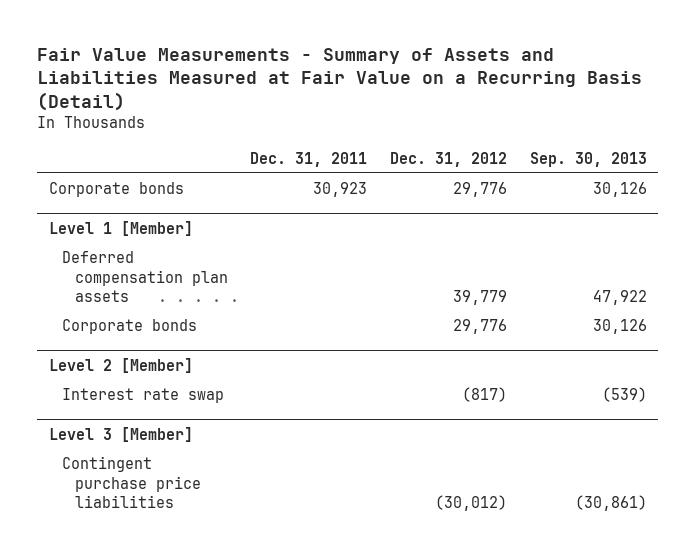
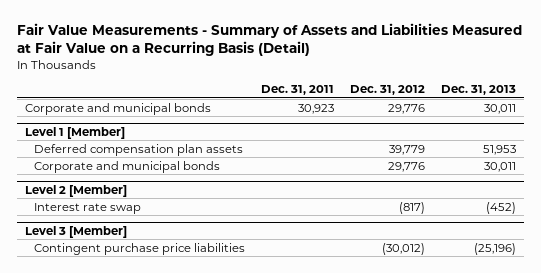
- | Dec. 31, 2011 | Dec. 31, 2012 | Sep. 30, 2013
+ | Dec. 31, 2011 | Dec. 31, 2012 | Dec. 31, 2013
- Corporate bonds | 30,923 | 29,776 | 30,126
+ Corporate and municipal bonds | 30,923 | 29,776 | 30,011
@ Level 1 [Member]
- Corporate bonds | | 29,776 | 30,126
+ Corporate and municipal bonds | | 29,776 | 30,011

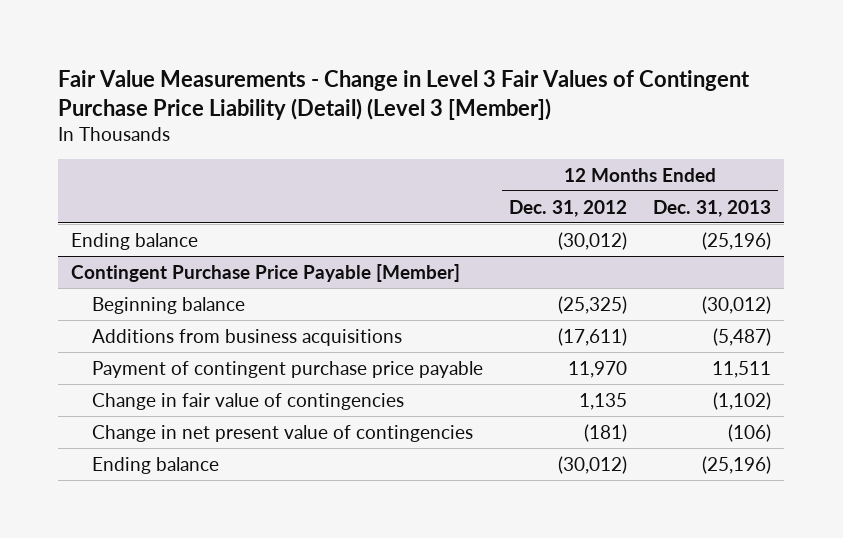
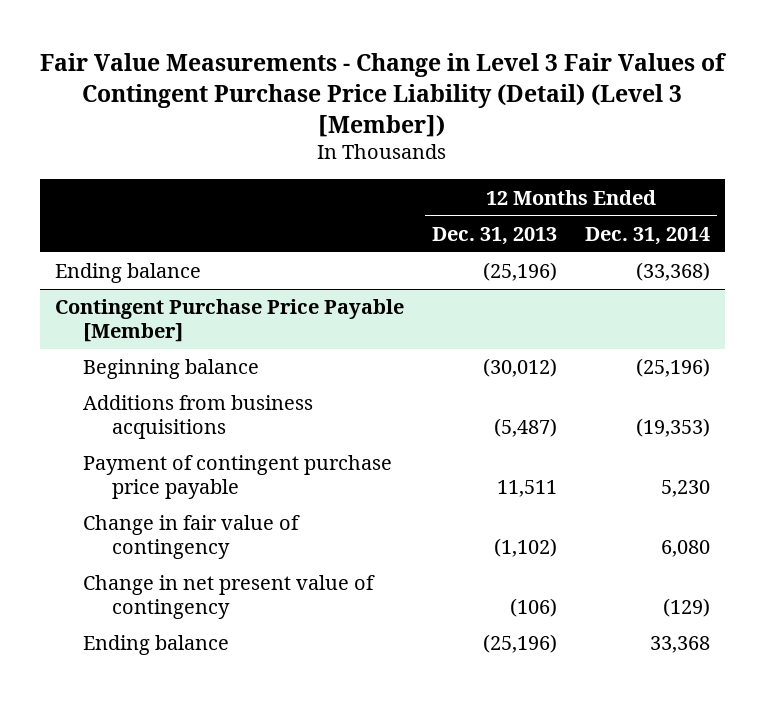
- | 12 Months Ended Dec. 31, 2012 | 12 Months Ended Dec. 31, 2013
+ | 12 Months Ended Dec. 31, 2013 | 12 Months Ended Dec. 31, 2014
@ Contingent Purchase Price Payable [Member]
- Change in fair value of contingencies | 1,135 | (1,102)
- Change in net present value of contingencies | (181) | (106)
+ Change in fair value of contingency | (1,102) | 6,080
+ Change in net present value of contingency | (106) | (129)

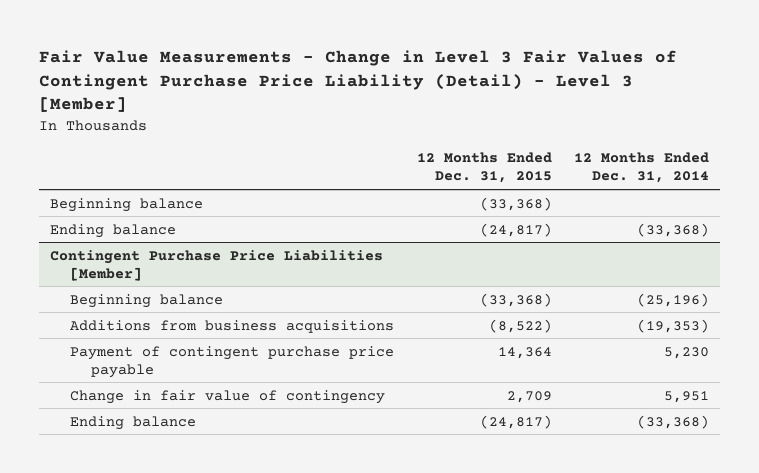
- Fair Value Measurements - Change in Level 3 Fair Values of Contingent Purchase Price Liability (Detail) (Level 3 [Member])
+ Fair Value Measurements - Change in Level 3 Fair Values of Contingent Purchase Price Liability (Detail) - Level 3 [Member]
- | 12 Months Ended Dec. 31, 2013 | 12 Months Ended Dec. 31, 2014
+ | 12 Months Ended Dec. 31, 2015 | 12 Months Ended Dec. 31, 2014
+ Beginning balance | (33,368) |
- Contingent Purchase Price Payable [Member]
+ Contingent Purchase Price Liabilities [Member]
- Change in fair value of contingency | (1,102) | 6,080
- Change in net present value of contingency | (106) | (129)
- Ending balance | (25,196) | 33,368
+ Change in fair value of contingency | 2,709 | 5,951
+ Ending balance | (24,817) | (33,368)

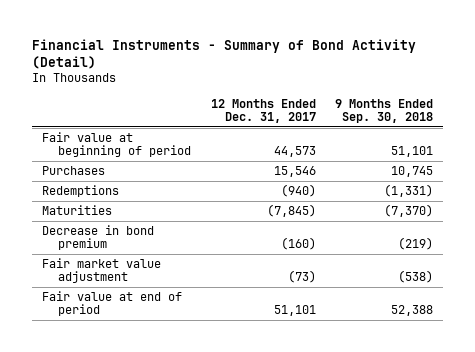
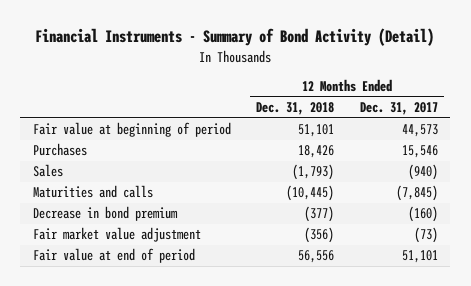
- | 12 Months Ended Dec. 31, 2017 | 9 Months Ended Sep. 30, 2018
+ | 12 Months Ended Dec. 31, 2018 | 12 Months Ended Dec. 31, 2017
- Redemptions | (940) | (1,331)
- Maturities | (7,845) | (7,370)
+ Sales | (1,793) | (940)
+ Maturities and calls | (10,445) | (7,845)

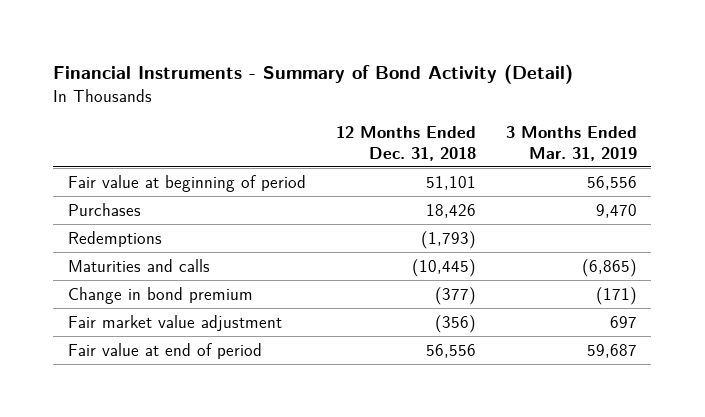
- | 12 Months Ended Dec. 31, 2018 | 12 Months Ended Dec. 31, 2017
+ | 12 Months Ended Dec. 31, 2018 | 3 Months Ended Mar. 31, 2019
- Sales | (1,793) | (940)
+ Redemptions | (1,793) |
- Decrease in bond premium | (377) | (160)
+ Change in bond premium | (377) | (171)

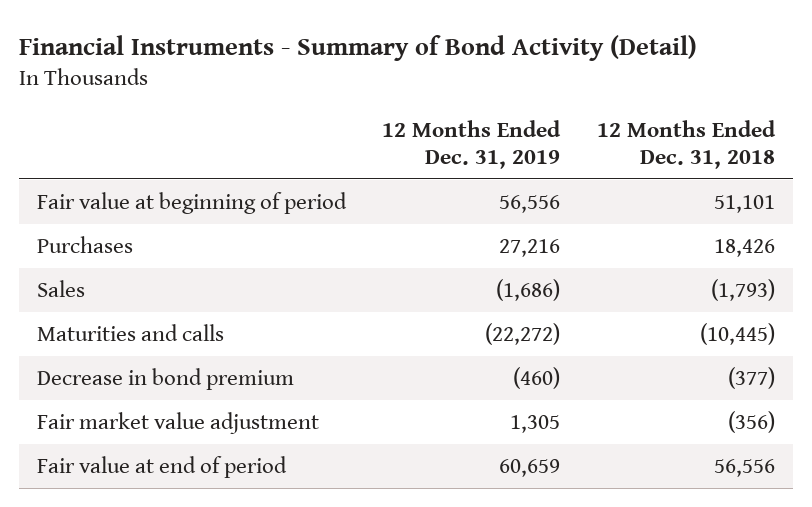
- | 12 Months Ended Dec. 31, 2018 | 3 Months Ended Mar. 31, 2019
+ | 12 Months Ended Dec. 31, 2019 | 12 Months Ended Dec. 31, 2018
- Redemptions | (1,793) |
+ Sales | (1,686) | (1,793)
- Change in bond premium | (377) | (171)
+ Decrease in bond premium | (460) | (377)

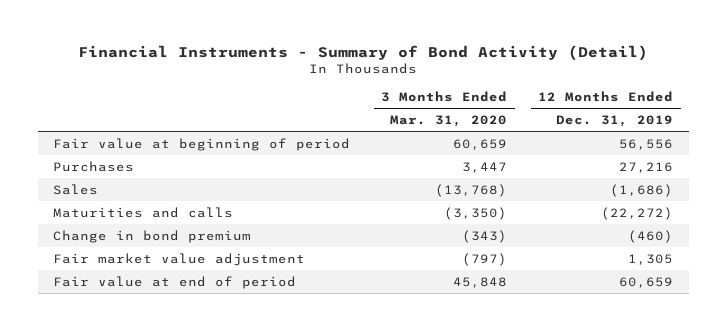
- | 12 Months Ended Dec. 31, 2019 | 12 Months Ended Dec. 31, 2018
+ | 3 Months Ended Mar. 31, 2020 | 12 Months Ended Dec. 31, 2019
- Decrease in bond premium | (460) | (377)
+ Change in bond premium | (343) | (460)

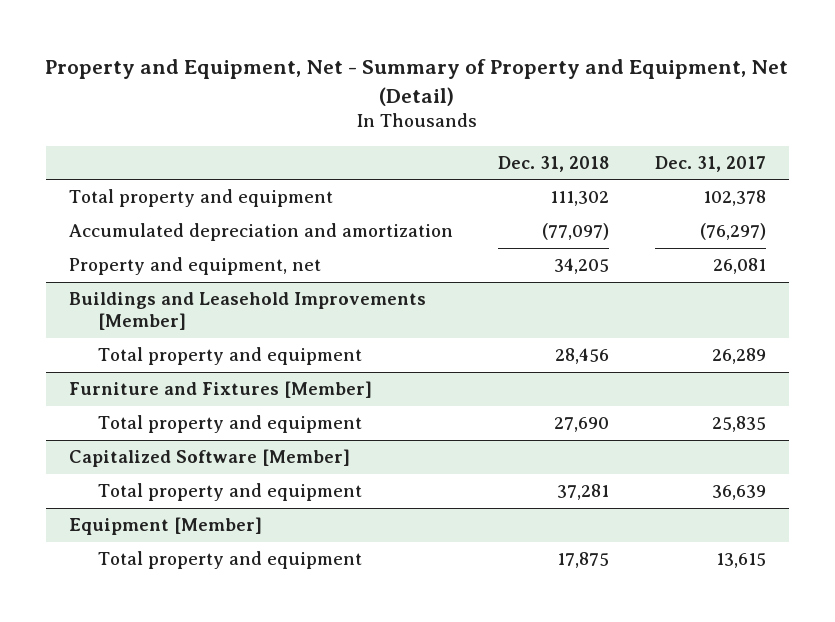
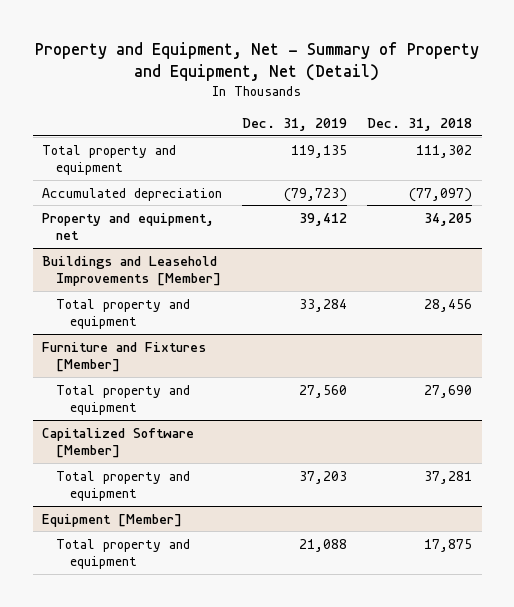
- | Dec. 31, 2018 | Dec. 31, 2017
+ | Dec. 31, 2019 | Dec. 31, 2018
- Accumulated depreciation and amortization | (77,097) | (76,297)
+ Accumulated depreciation | (79,723) | (77,097)

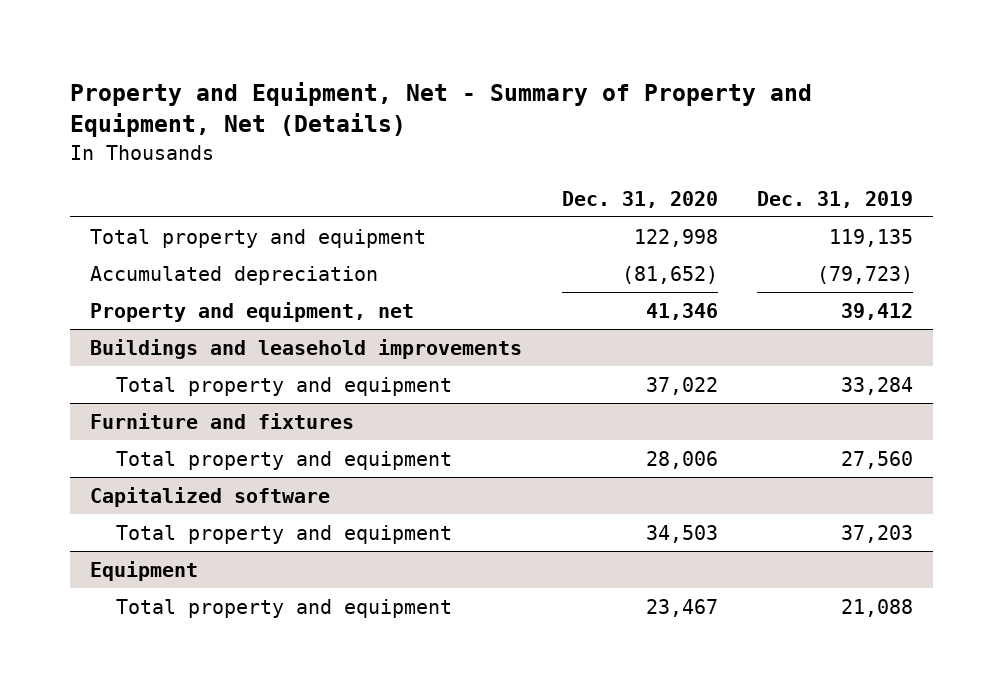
- Property and Equipment, Net - Summary of Property and Equipment, Net (Detail)
+ Property and Equipment, Net - Summary of Property and Equipment, Net (Details)
- | Dec. 31, 2019 | Dec. 31, 2018
+ | Dec. 31, 2020 | Dec. 31, 2019
- Buildings and Leasehold Improvements [Member]
+ Buildings and leasehold improvements
- Furniture and Fixtures [Member]
+ Furniture and fixtures
- Capitalized Software [Member]
+ Capitalized software
- Equipment [Member]
+ Equipment

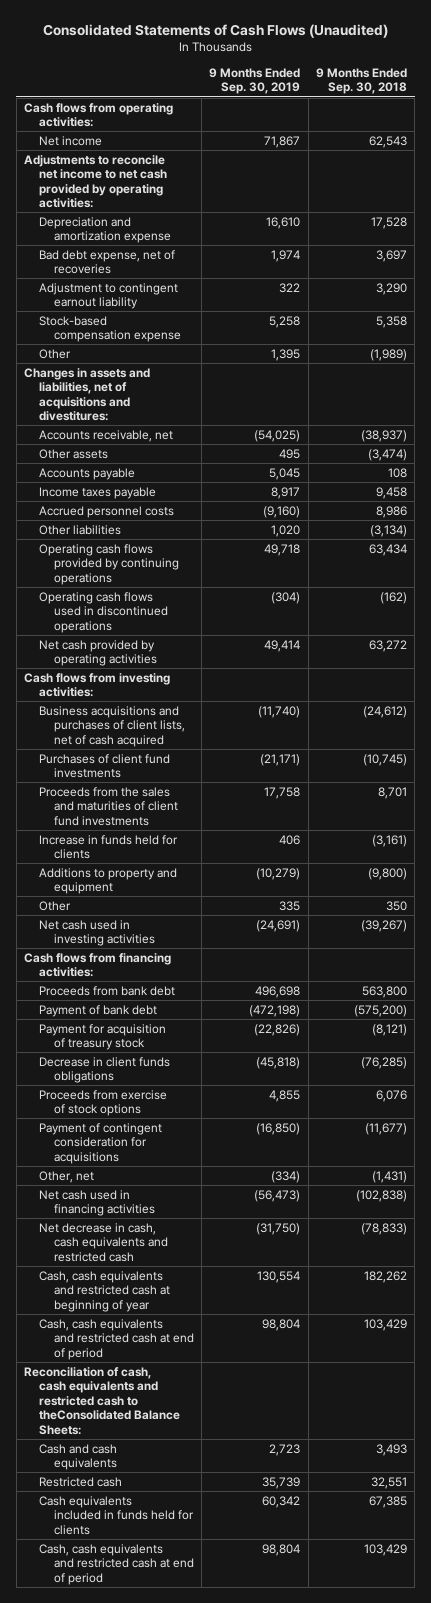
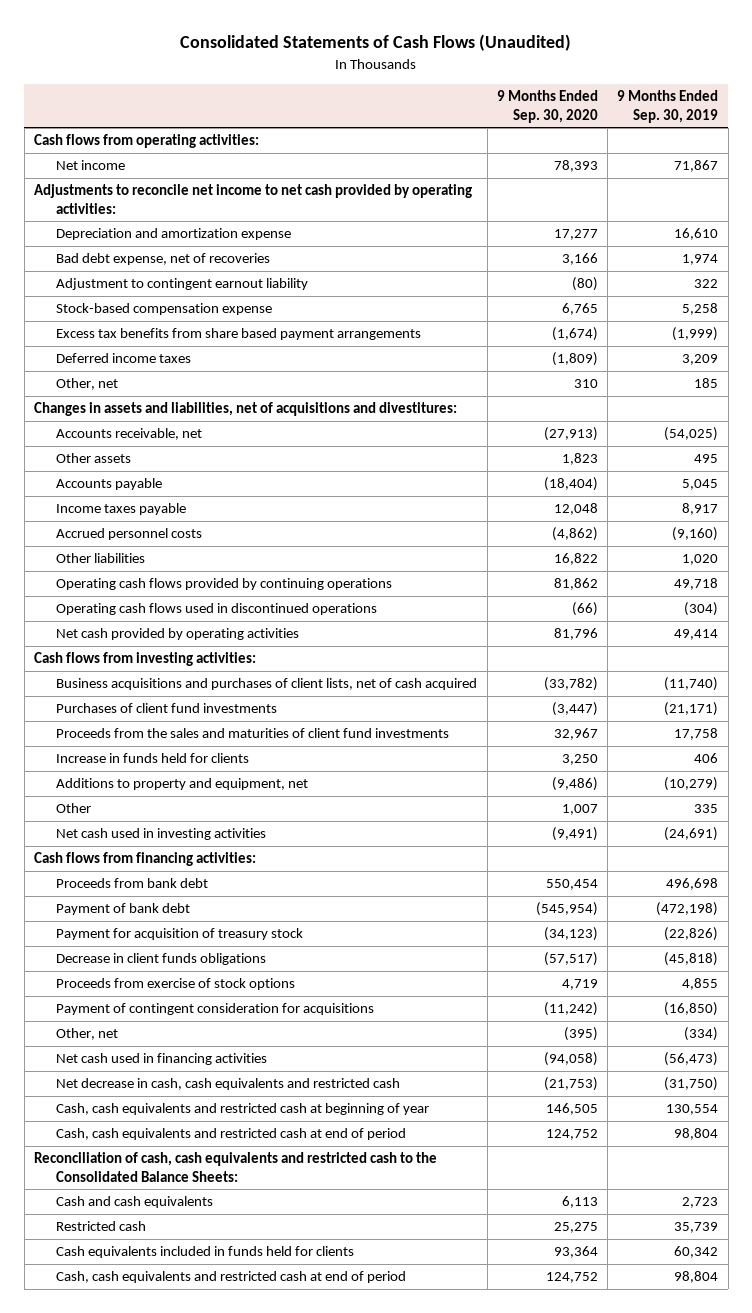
- | 9 Months Ended Sep. 30, 2019 | 9 Months Ended Sep. 30, 2018
+ | 9 Months Ended Sep. 30, 2020 | 9 Months Ended Sep. 30, 2019
- Other | 1,395 | (1,989)
+ Excess tax benefits from share based payment arrangements | (1,674) | (1,999)
+ Deferred income taxes | (1,809) | 3,209
+ Other, net | 310 | 185
- Additions to property and equipment | (10,279) | (9,800)
+ Additions to property and equipment, net | (9,486) | (10,279)
- Reconciliation of cash, cash equivalents and restricted cash to theConsolidated Balance Sheets:
+ Reconciliation of cash, cash equivalents and restricted cash to the Consolidated Balance Sheets:

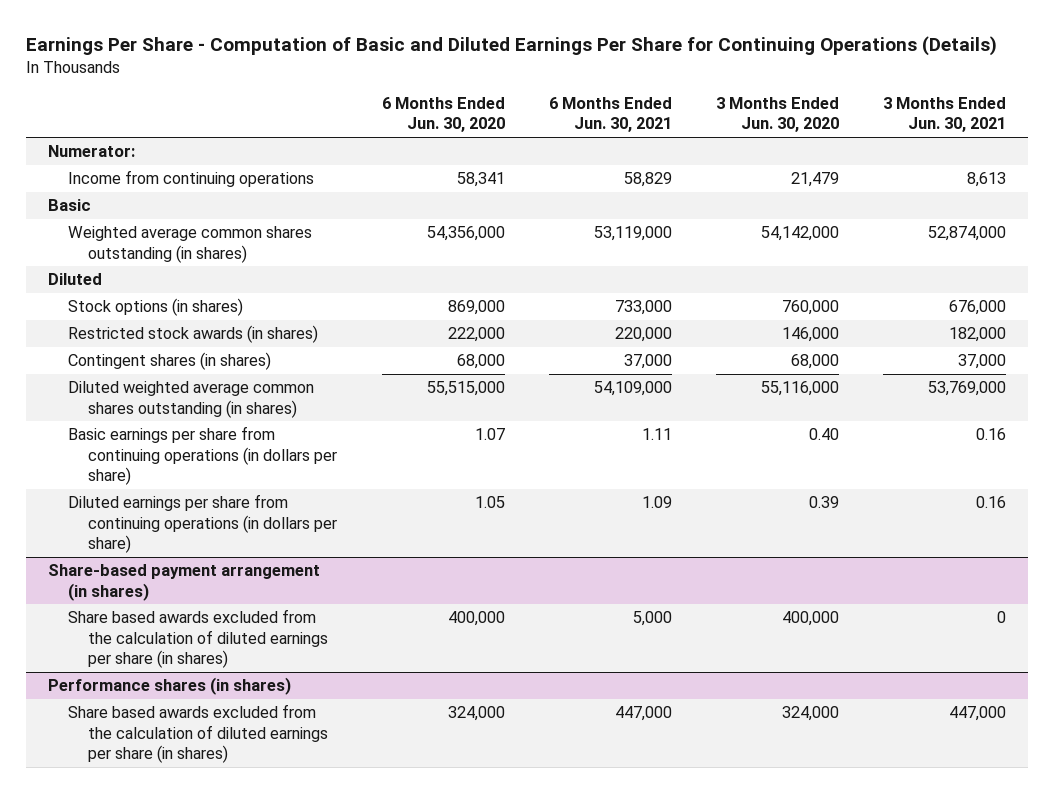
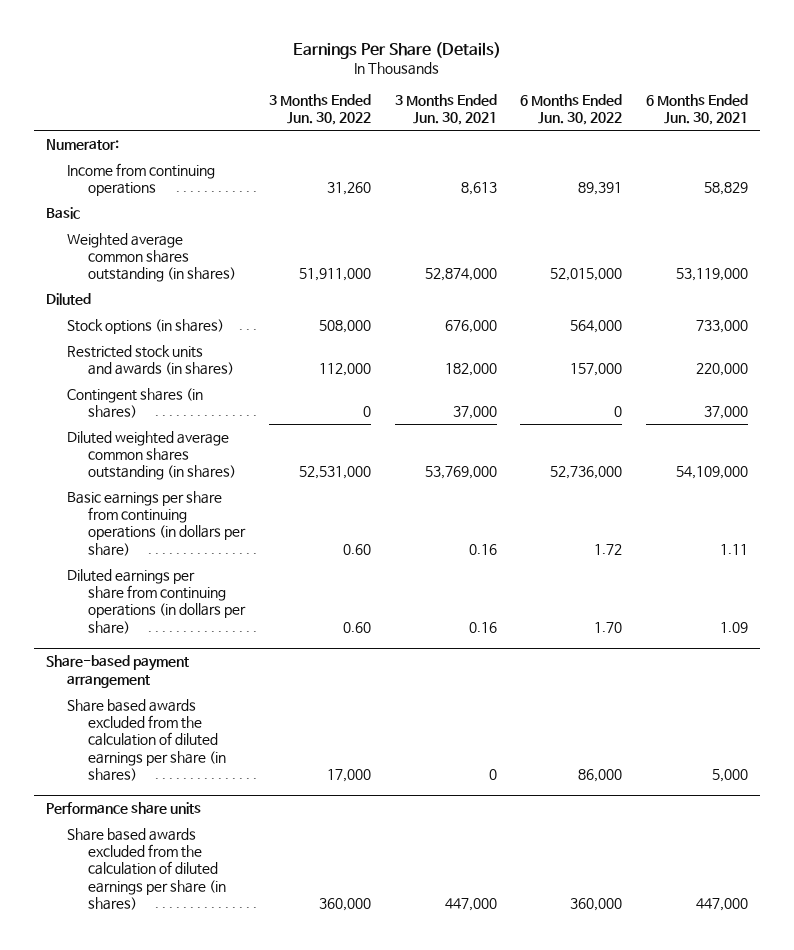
- Earnings Per Share - Computation of Basic and Diluted Earnings Per Share for Continuing Operations (Details)
+ Earnings Per Share (Details)
- | 6 Months Ended Jun. 30, 2020 | 6 Months Ended Jun. 30, 2021 | 3 Months Ended Jun. 30, 2020 | 3 Months Ended Jun. 30, 2021
+ | 3 Months Ended Jun. 30, 2022 | 3 Months Ended Jun. 30, 2021 | 6 Months Ended Jun. 30, 2022 | 6 Months Ended Jun. 30, 2021
- Restricted stock awards (in shares) | 222,000 | 220,000 | 146,000 | 182,000
+ Restricted stock units and awards (in shares) | 112,000 | 182,000 | 157,000 | 220,000
- Share-based payment arrangement (in shares)
+ Share-based payment arrangement
- Performance shares (in shares)
+ Performance share units

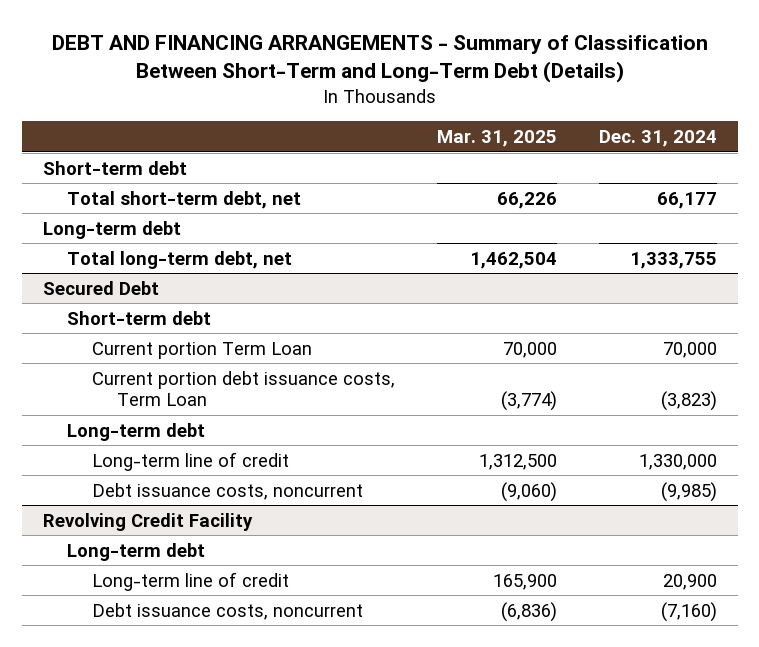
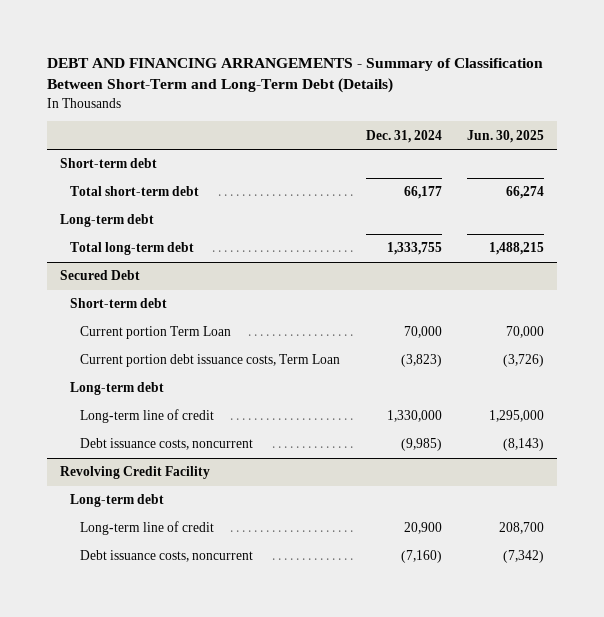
- | Mar. 31, 2025 | Dec. 31, 2024
+ | Dec. 31, 2024 | Jun. 30, 2025
- Total short-term debt, net | 66,226 | 66,177
+ Total short-term debt | 66,177 | 66,274
- Total long-term debt, net | 1,462,504 | 1,333,755
+ Total long-term debt | 1,333,755 | 1,488,215

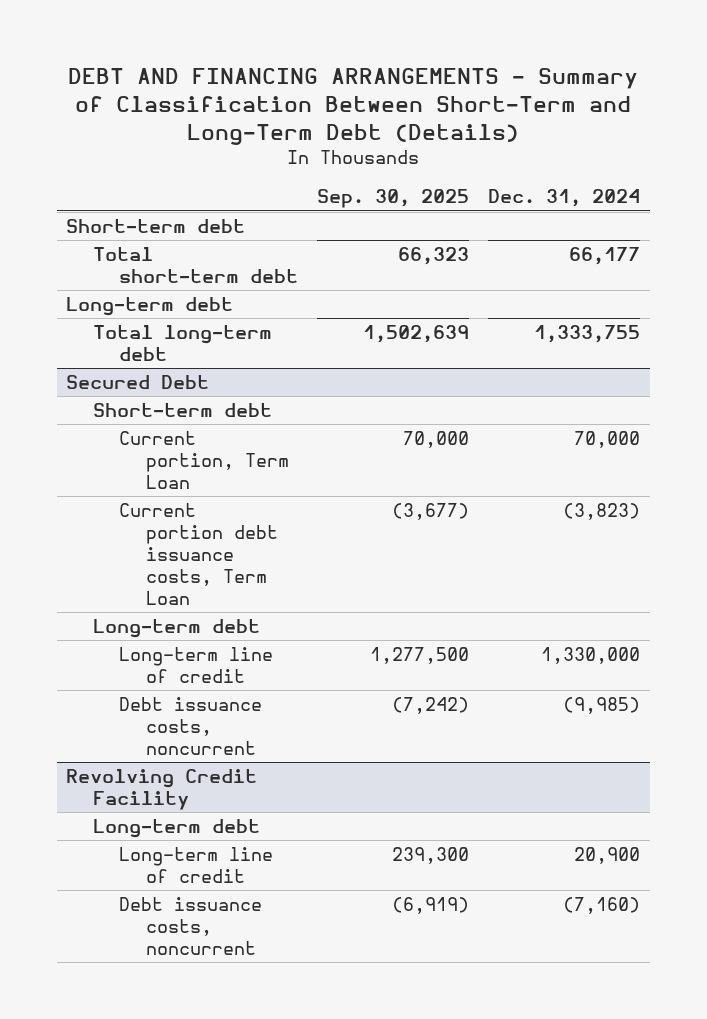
- | Dec. 31, 2024 | Jun. 30, 2025
+ | Sep. 30, 2025 | Dec. 31, 2024
@ Secured Debt
- Current portion Term Loan | 70,000 | 70,000
+ Current portion, Term Loan | 70,000 | 70,000

